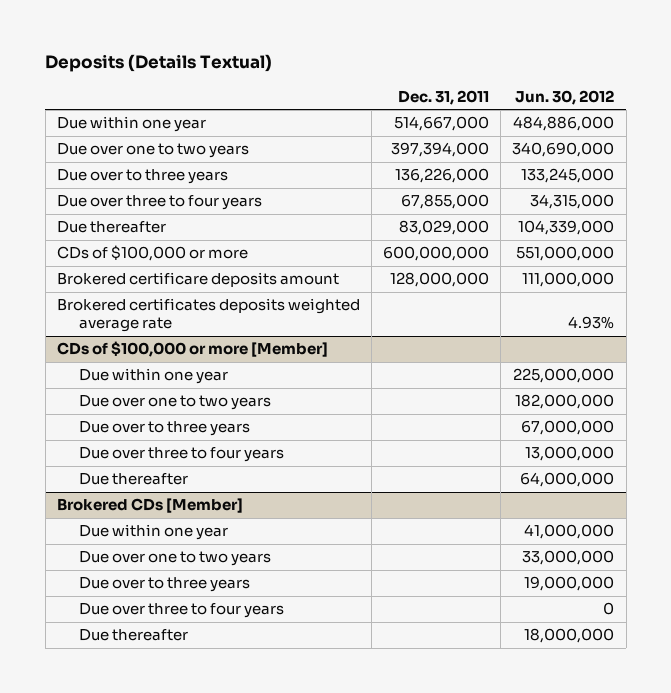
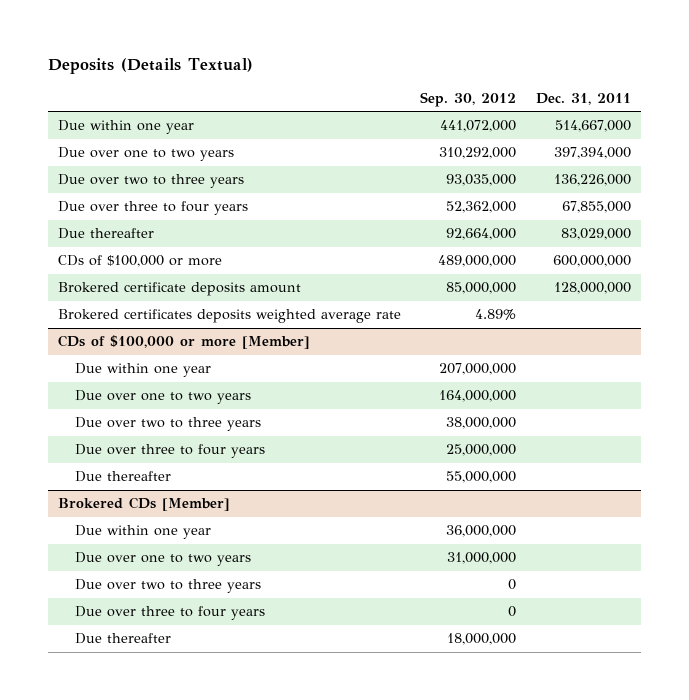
- | Dec. 31, 2011 | Jun. 30, 2012
+ | Sep. 30, 2012 | Dec. 31, 2011
- Due over to three years | 136,226,000 | 133,245,000
+ Due over two to three years | 93,035,000 | 136,226,000
- Brokered certificare deposits amount | 128,000,000 | 111,000,000
+ Brokered certificate deposits amount | 85,000,000 | 128,000,000
@ CDs of $100,000 or more [Member]
- Due over to three years | | 67,000,000
+ Due over two to three years | 38,000,000 |
@ Brokered CDs [Member]
- Due over to three years | | 19,000,000
+ Due over two to three years | 0 |

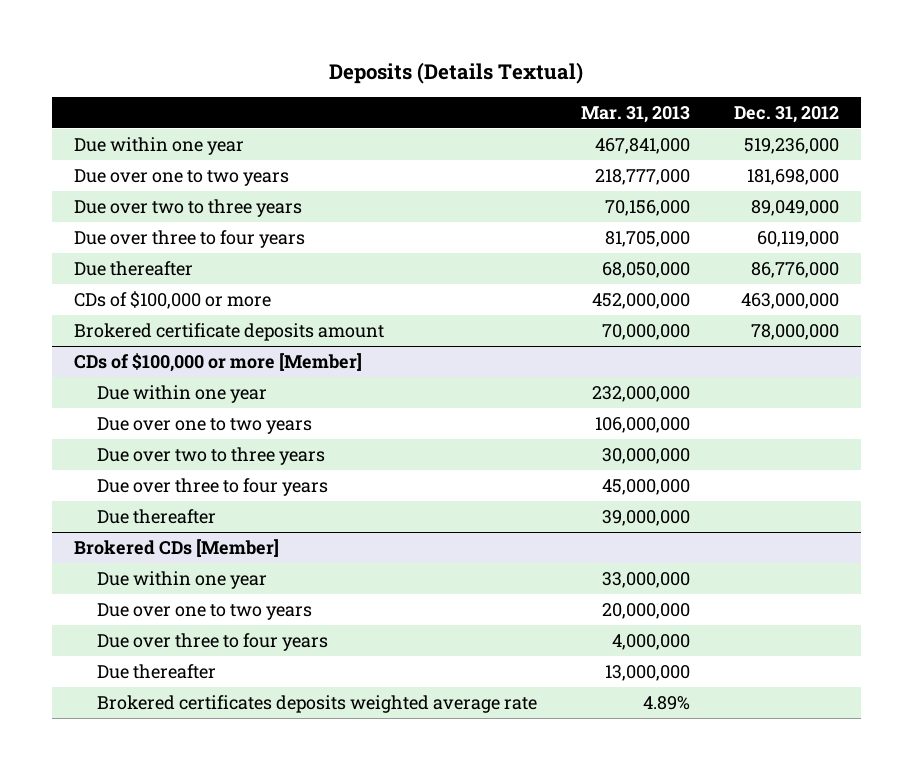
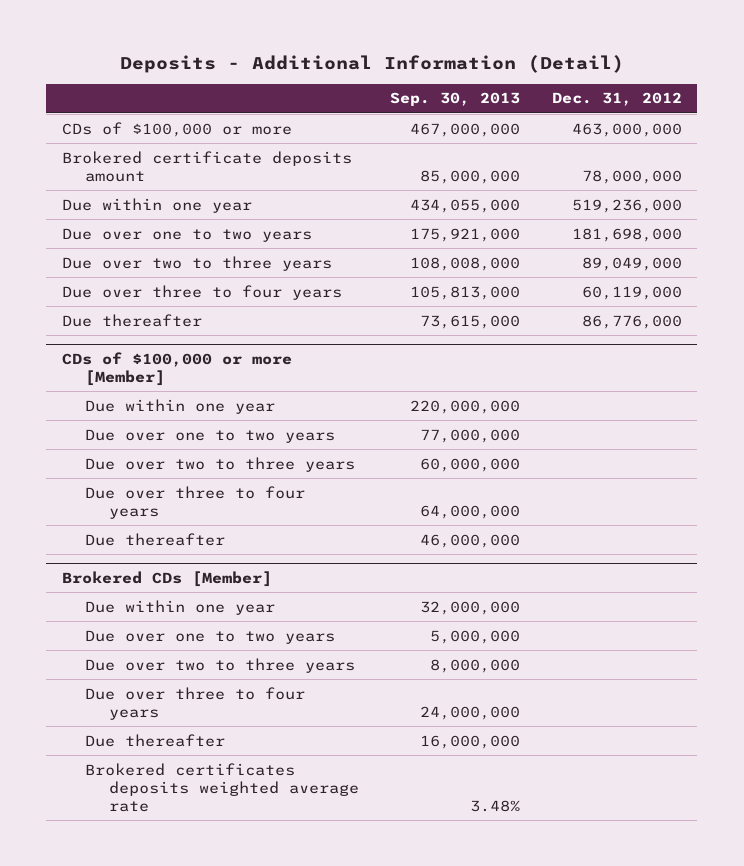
- Deposits (Details Textual)
+ Deposits - Additional Information (Detail)
- | Mar. 31, 2013 | Dec. 31, 2012
+ | Sep. 30, 2013 | Dec. 31, 2012
moved up: CDs of $100,000 or more | 467,000,000 | 463,000,000
moved up: Brokered certificate deposits amount | 85,000,000 | 78,000,000
@ Brokered CDs [Member]
+ Due over two to three years | 8,000,000 |

